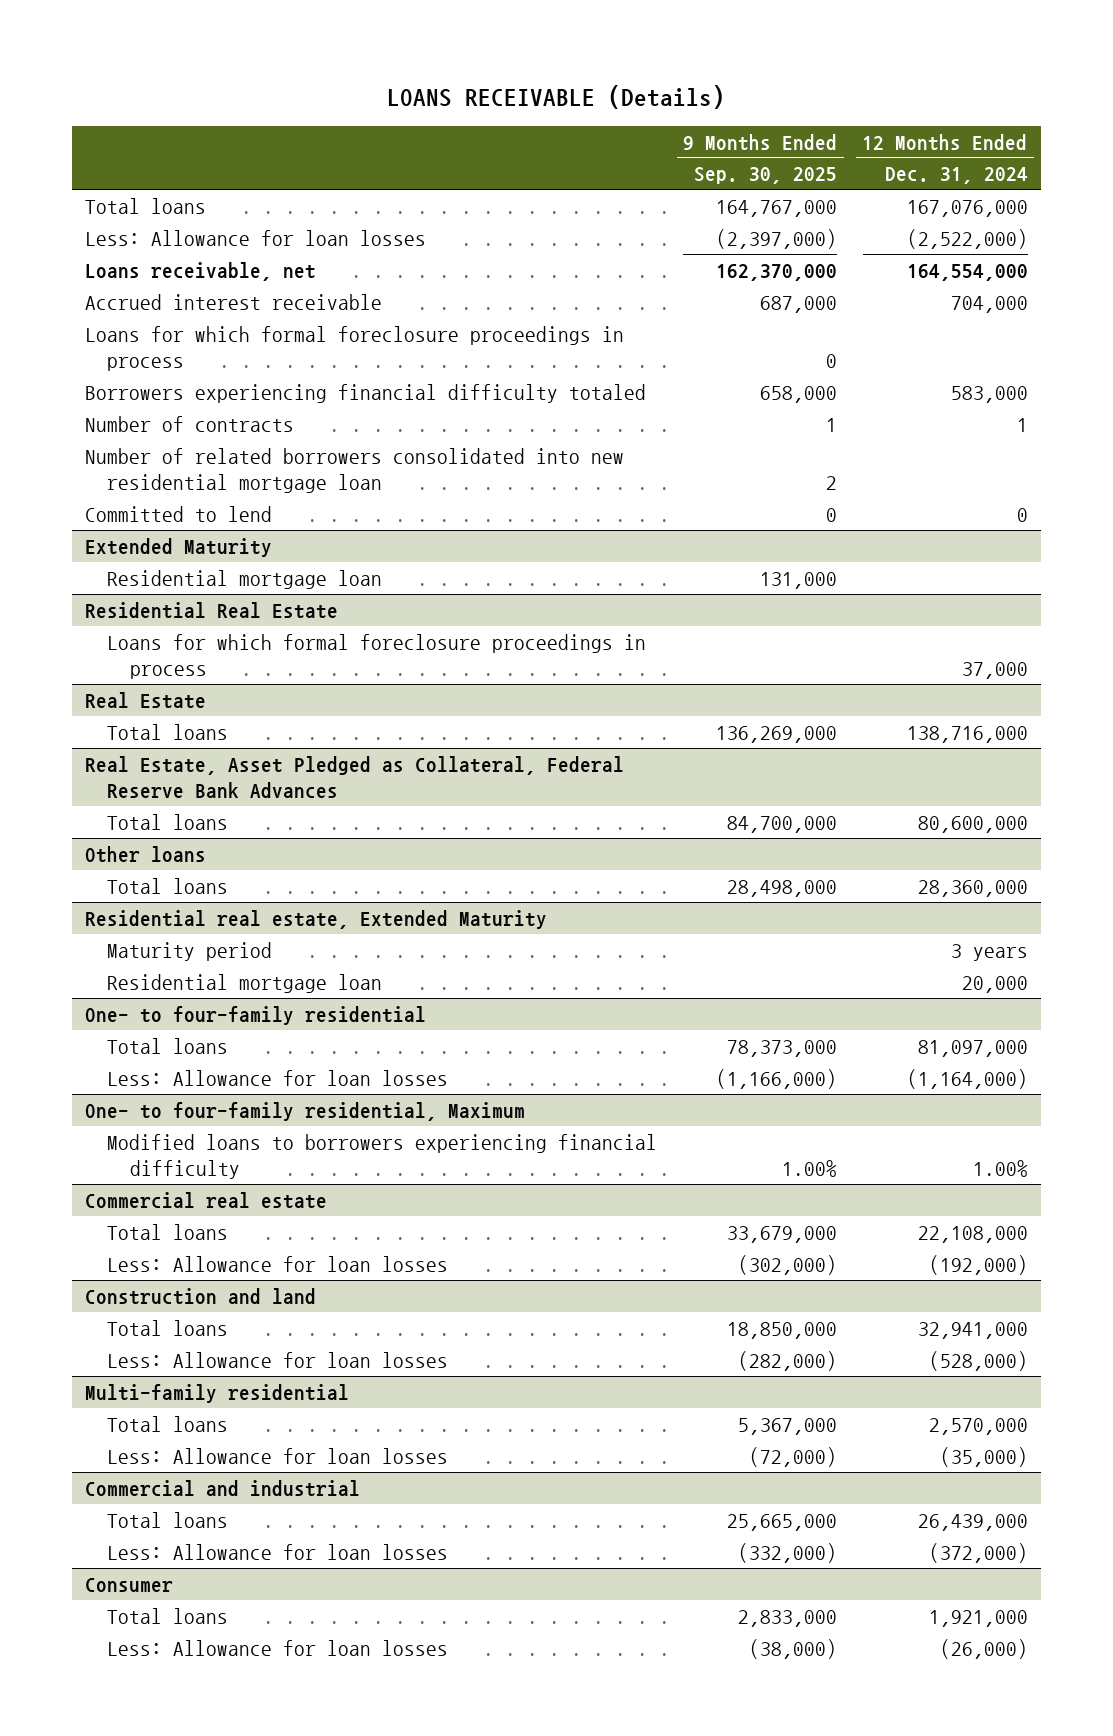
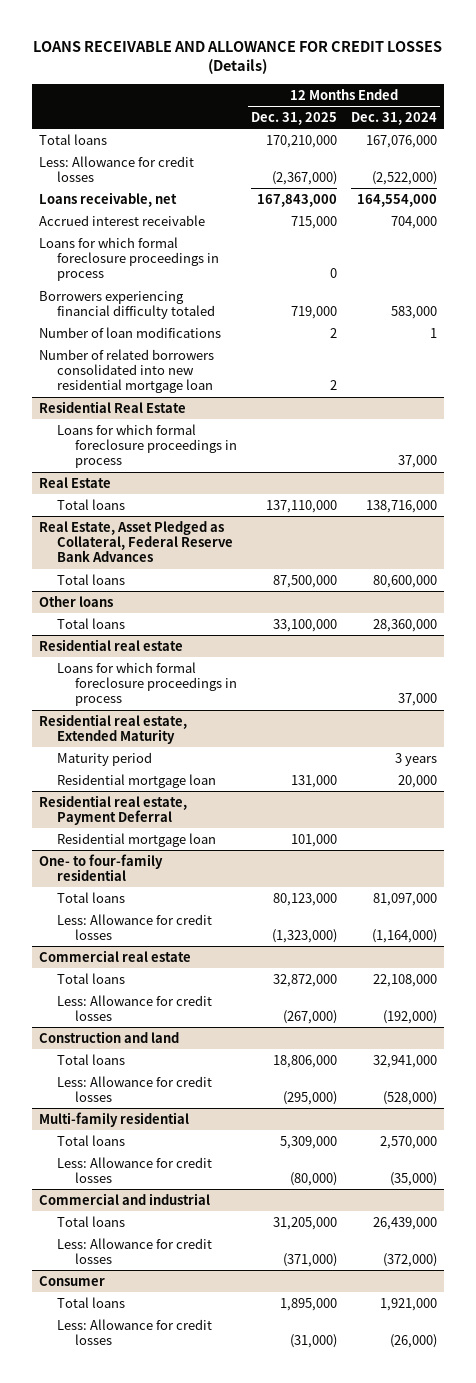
- LOANS RECEIVABLE (Details)
+ LOANS RECEIVABLE AND ALLOWANCE FOR CREDIT LOSSES (Details)
- | 9 Months Ended Sep. 30, 2025 | 12 Months Ended Dec. 31, 2024
+ | 12 Months Ended Dec. 31, 2025 | 12 Months Ended Dec. 31, 2024
- Less: Allowance for loan losses | (2,397,000) | (2,522,000)
+ Less: Allowance for credit losses | (2,367,000) | (2,522,000)
- Number of contracts | 1 | 1
+ Number of loan modifications | 2 | 1
- Committed to lend | 0 | 0
- Extended Maturity
- Residential mortgage loan | 131,000 |
+ Residential real estate
+ Loans for which formal foreclosure proceedings in process | | 37,000
+ Residential real estate, Payment Deferral
+ Residential mortgage loan | 101,000 |
@ One- to four-family residential
- Less: Allowance for loan losses | (1,166,000) | (1,164,000)
- One- to four-family residential, Maximum
- Modified loans to borrowers experiencing financial difficulty | 1.00% | 1.00%
@ One- to four-family residential
+ Less: Allowance for credit losses | (1,323,000) | (1,164,000)
@ Commercial real estate
- Less: Allowance for loan losses | (302,000) | (192,000)
+ Less: Allowance for credit losses | (267,000) | (192,000)
@ Construction and land
- Less: Allowance for loan losses | (282,000) | (528,000)
+ Less: Allowance for credit losses | (295,000) | (528,000)
@ Multi-family residential
- Less: Allowance for loan losses | (72,000) | (35,000)
+ Less: Allowance for credit losses | (80,000) | (35,000)
@ Commercial and industrial
- Less: Allowance for loan losses | (332,000) | (372,000)
+ Less: Allowance for credit losses | (371,000) | (372,000)
@ Consumer
- Less: Allowance for loan losses | (38,000) | (26,000)
+ Less: Allowance for credit losses | (31,000) | (26,000)

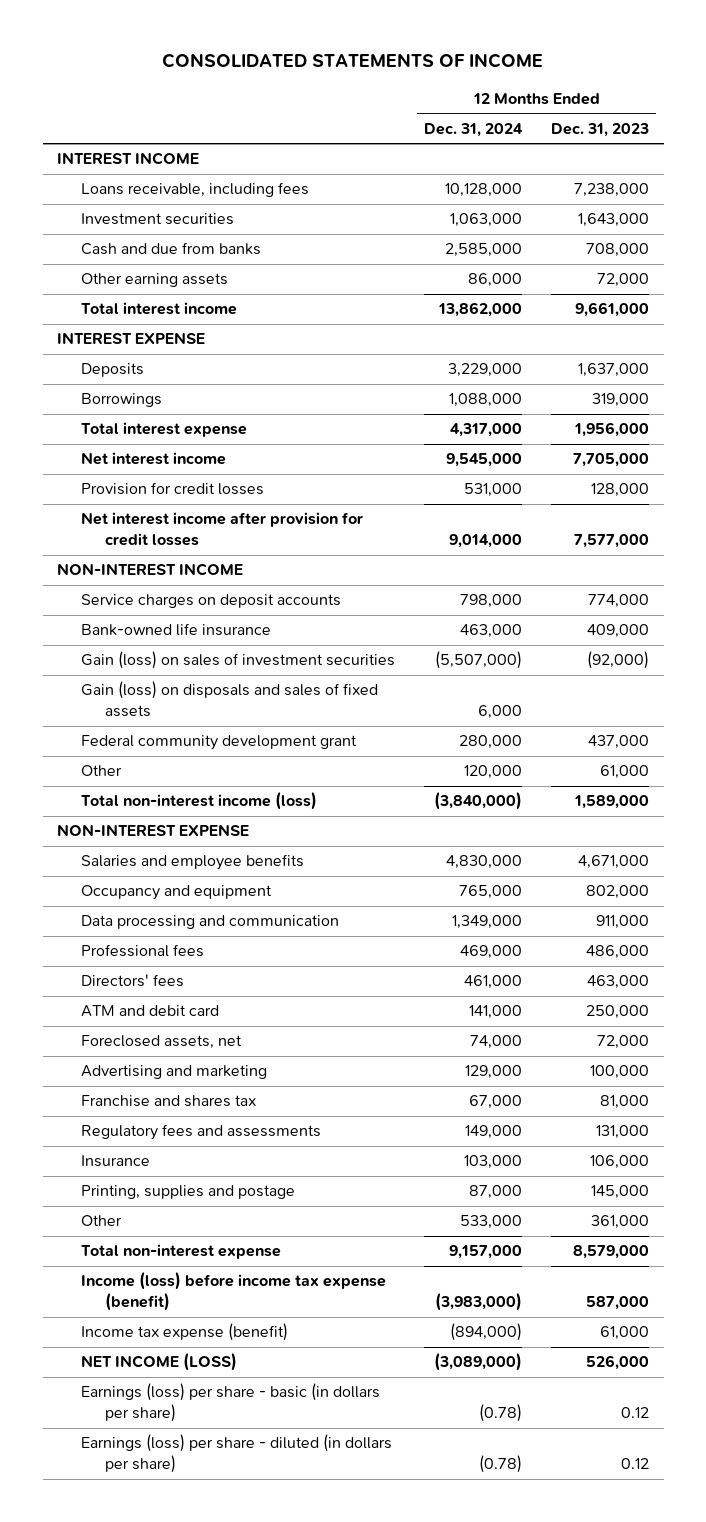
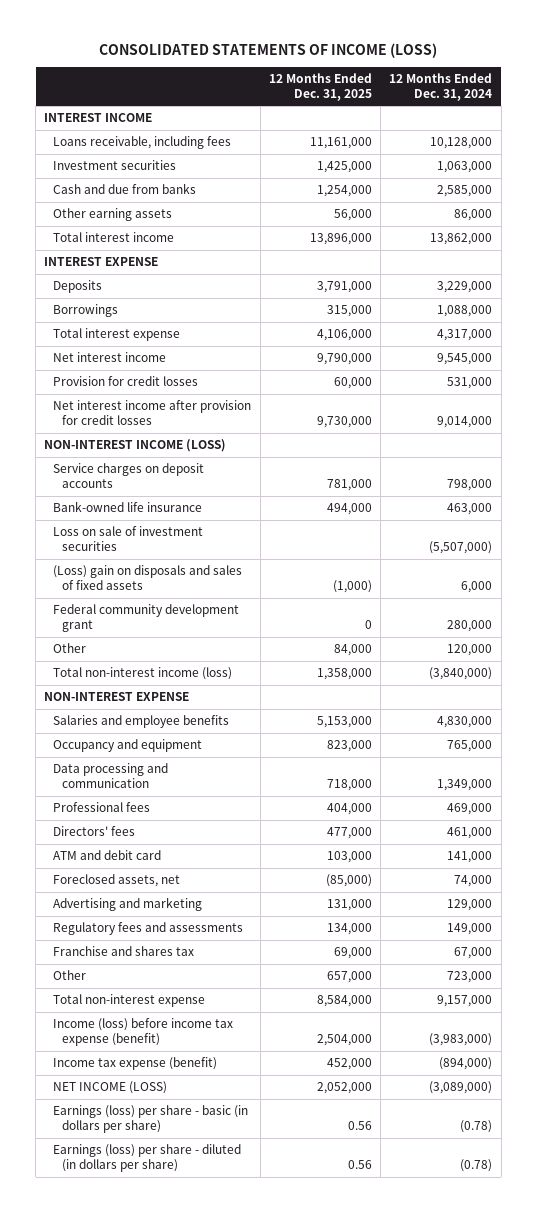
- CONSOLIDATED STATEMENTS OF INCOME
+ CONSOLIDATED STATEMENTS OF INCOME (LOSS)
- | 12 Months Ended Dec. 31, 2024 | 12 Months Ended Dec. 31, 2023
+ | 12 Months Ended Dec. 31, 2025 | 12 Months Ended Dec. 31, 2024
- NON-INTEREST INCOME
+ NON-INTEREST INCOME (LOSS)
- Gain (loss) on sales of investment securities | (5,507,000) | (92,000)
- Gain (loss) on disposals and sales of fixed assets | 6,000 |
+ Loss on sale of investment securities | | (5,507,000)
+ (Loss) gain on disposals and sales of fixed assets | (1,000) | 6,000
- Insurance | 103,000 | 106,000
- Printing, supplies and postage | 87,000 | 145,000
- Other | 533,000 | 361,000
moved down: Franchise and shares tax | 69,000 | 67,000
+ Other | 657,000 | 723,000

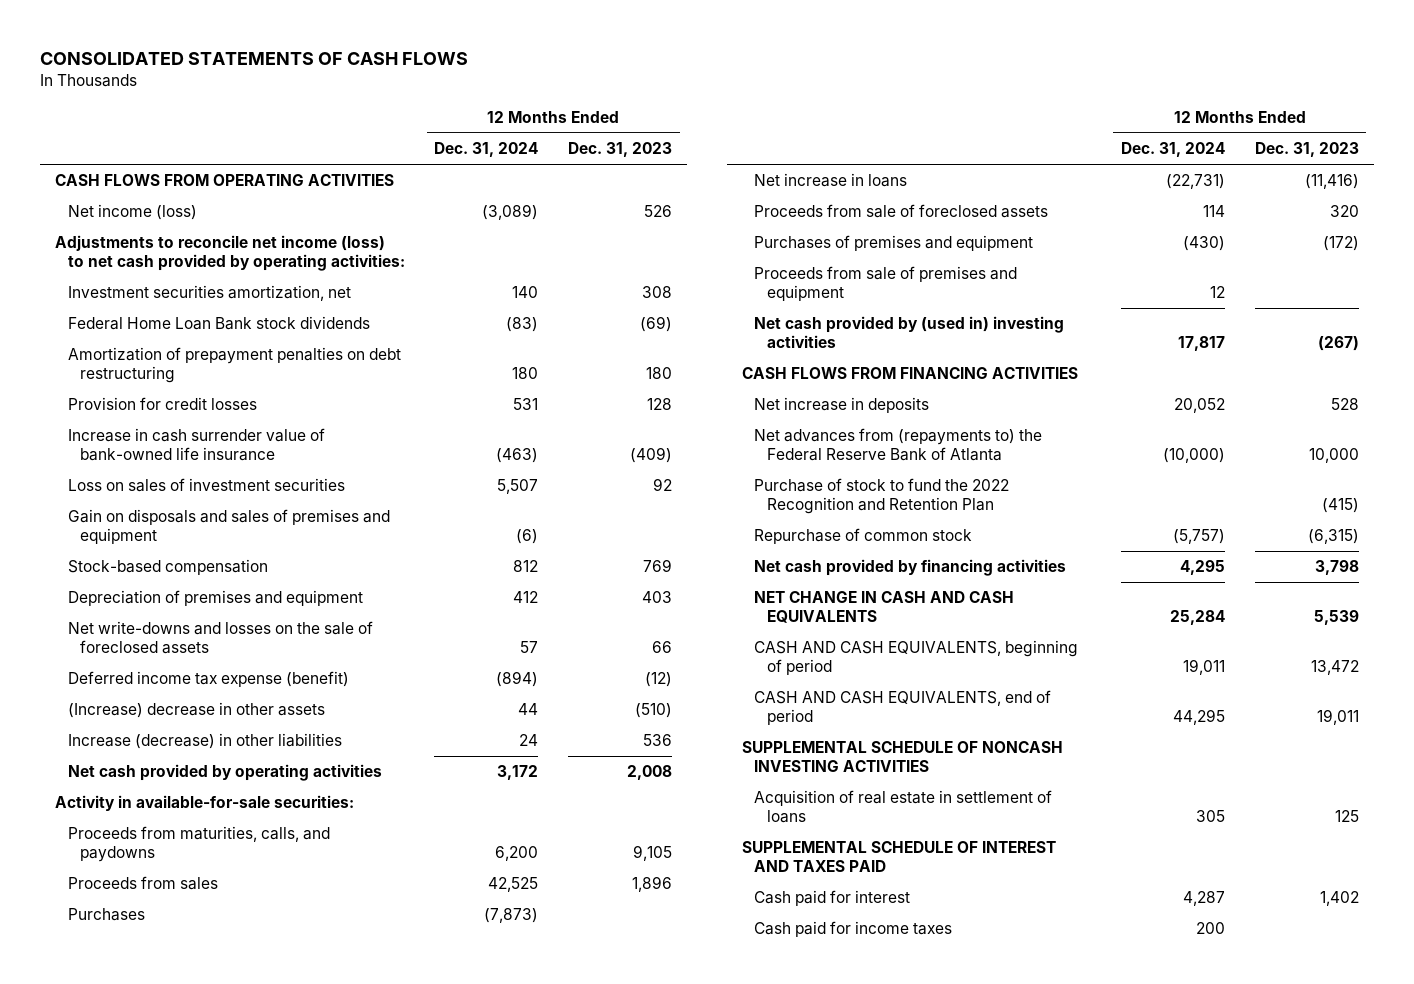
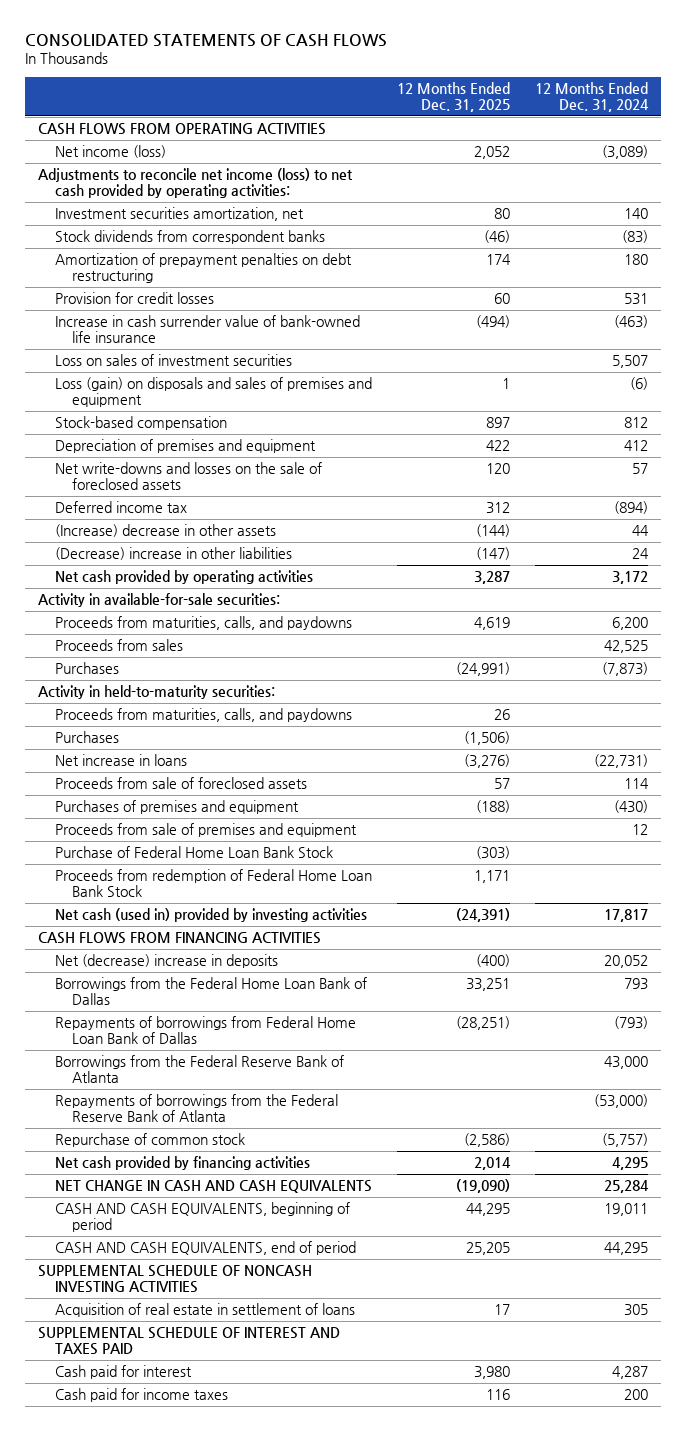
- | 12 Months Ended Dec. 31, 2024 | 12 Months Ended Dec. 31, 2023
+ | 12 Months Ended Dec. 31, 2025 | 12 Months Ended Dec. 31, 2024
- Federal Home Loan Bank stock dividends | (83) | (69)
+ Stock dividends from correspondent banks | (46) | (83)
- Gain on disposals and sales of premises and equipment | (6) |
+ Loss (gain) on disposals and sales of premises and equipment | 1 | (6)
- Deferred income tax expense (benefit) | (894) | (12)
+ Deferred income tax | 312 | (894)
- Increase (decrease) in other liabilities | 24 | 536
+ (Decrease) increase in other liabilities | (147) | 24
+ Activity in held-to-maturity securities:
+ Proceeds from maturities, calls, and paydowns | 26 |
+ Purchases | (1,506) |
- Net cash provided by (used in) investing activities | 17,817 | (267)
+ Purchase of Federal Home Loan Bank Stock | (303) |
+ Proceeds from redemption of Federal Home Loan Bank Stock | 1,171 |
+ Net cash (used in) provided by investing activities | (24,391) | 17,817
- Net increase in deposits | 20,052 | 528
- Net advances from (repayments to) the Federal Reserve Bank of Atlanta | (10,000) | 10,000
- Purchase of stock to fund the 2022 Recognition and Retention Plan | | (415)
+ Net (decrease) increase in deposits | (400) | 20,052
+ Borrowings from the Federal Home Loan Bank of Dallas | 33,251 | 793
+ Repayments of borrowings from Federal Home Loan Bank of Dallas | (28,251) | (793)
+ Borrowings from the Federal Reserve Bank of Atlanta | | 43,000
+ Repayments of borrowings from the Federal Reserve Bank of Atlanta | | (53,000)

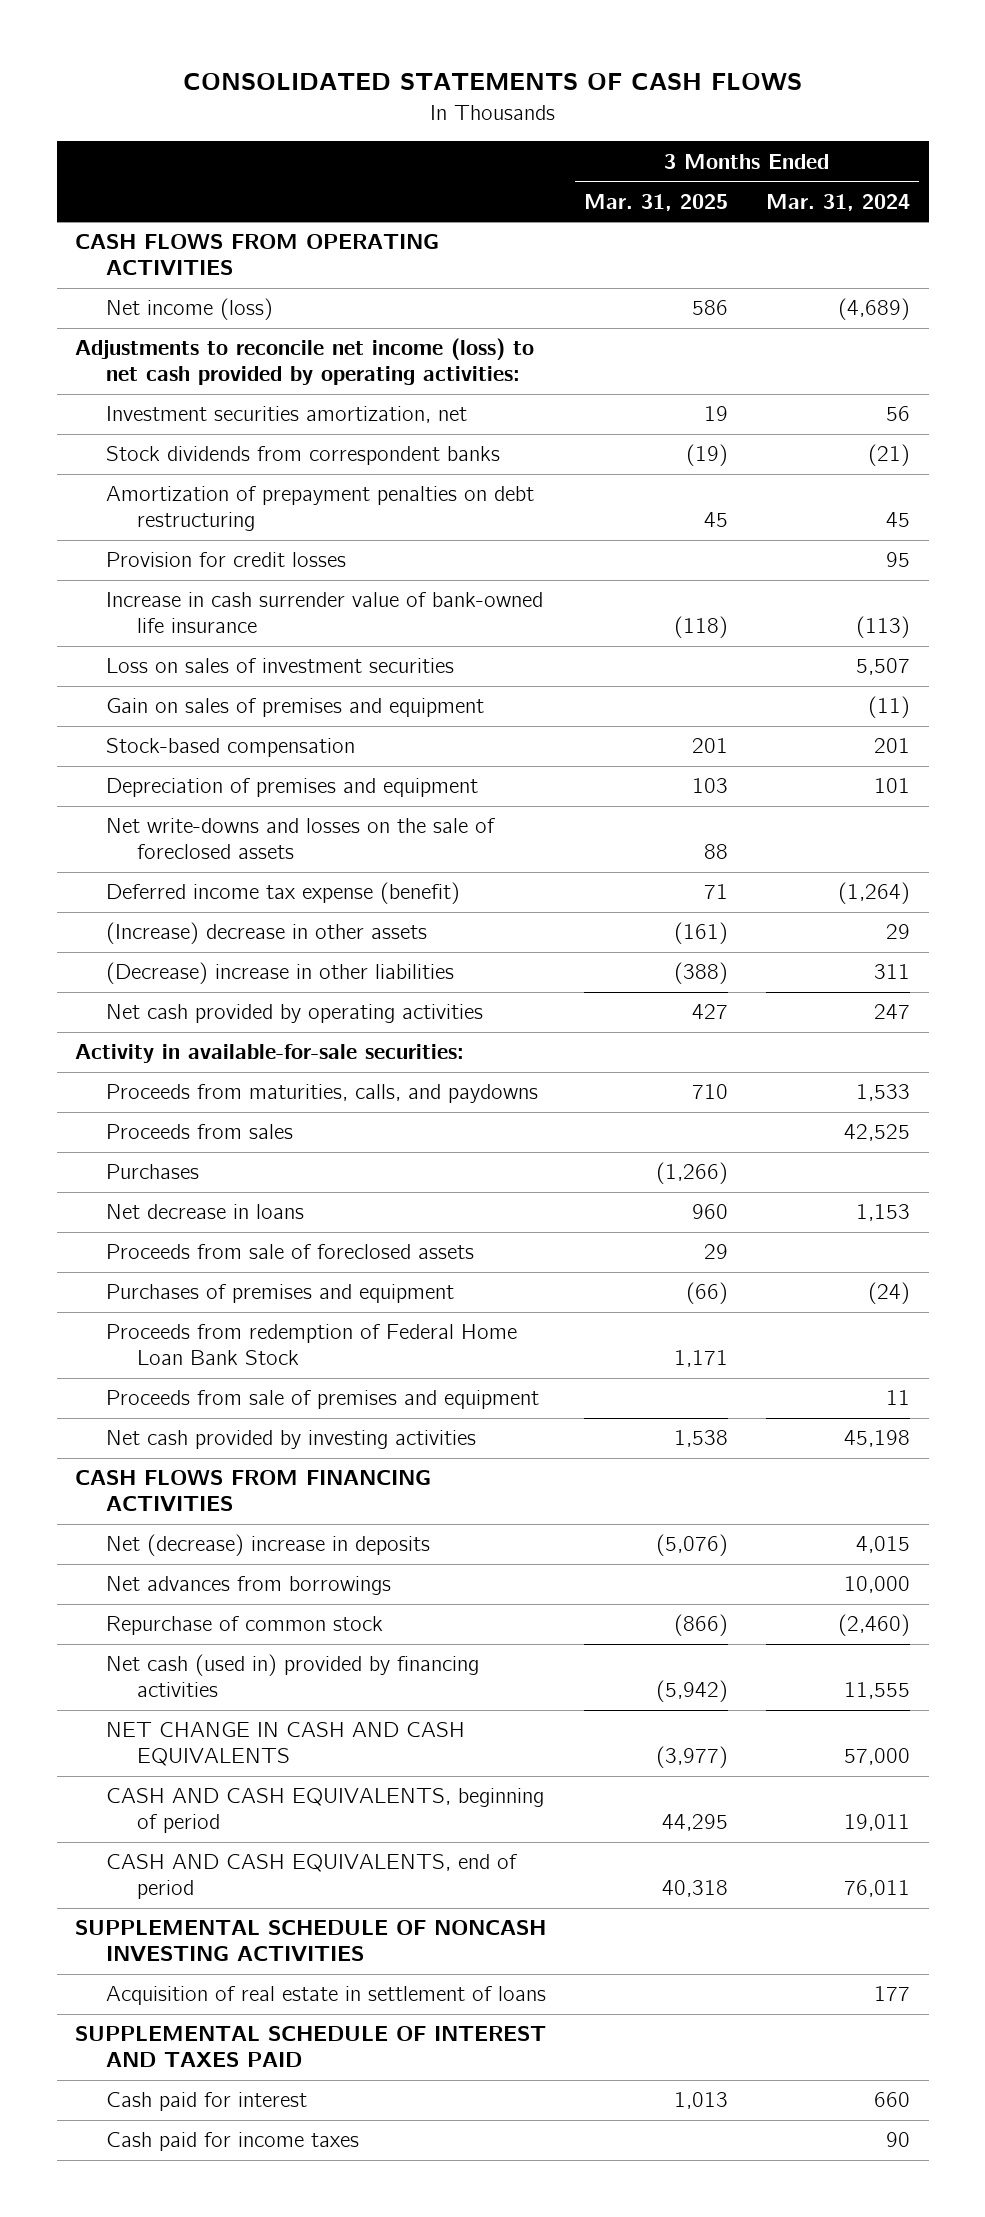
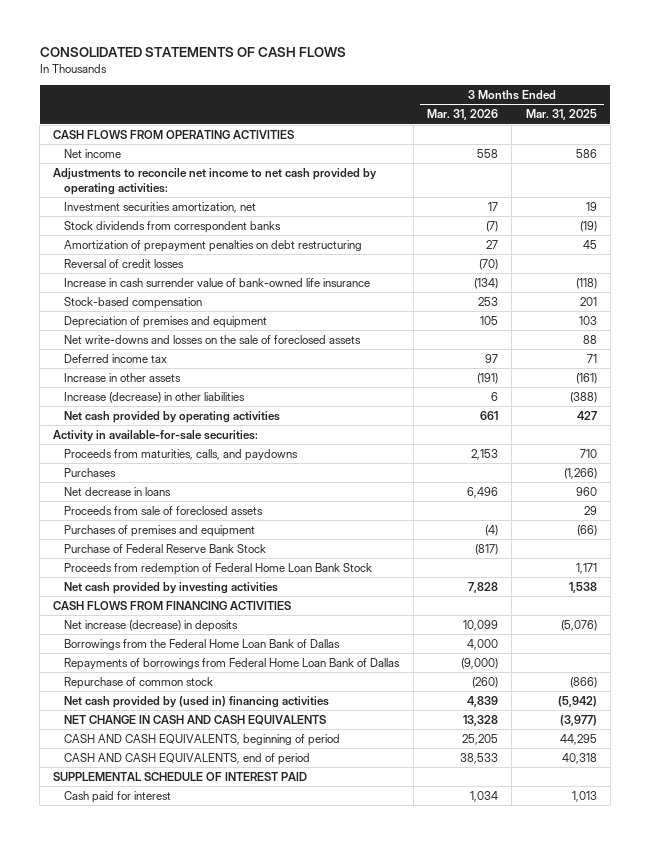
- | 3 Months Ended Mar. 31, 2025 | 3 Months Ended Mar. 31, 2024
+ | 3 Months Ended Mar. 31, 2026 | 3 Months Ended Mar. 31, 2025
- Net income (loss) | 586 | (4,689)
- Adjustments to reconcile net income (loss) to net cash provided by operating activities:
+ Net income | 558 | 586
+ Adjustments to reconcile net income to net cash provided by operating activities:
- Provision for credit losses | | 95
+ Reversal of credit losses | (70) |
- Loss on sales of investment securities | | 5,507
- Gain on sales of premises and equipment | | (11)
- Deferred income tax expense (benefit) | 71 | (1,264)
- (Increase) decrease in other assets | (161) | 29
- (Decrease) increase in other liabilities | (388) | 311
+ Deferred income tax | 97 | 71
+ Increase in other assets | (191) | (161)
+ Increase (decrease) in other liabilities | 6 | (388)
- Proceeds from sales | | 42,525
+ Purchase of Federal Reserve Bank Stock | (817) |
- Proceeds from sale of premises and equipment | | 11
- Net (decrease) increase in deposits | (5,076) | 4,015
- Net advances from borrowings | | 10,000
+ Net increase (decrease) in deposits | 10,099 | (5,076)
+ Borrowings from the Federal Home Loan Bank of Dallas | 4,000 |
+ Repayments of borrowings from Federal Home Loan Bank of Dallas | (9,000) |
- Net cash (used in) provided by financing activities | (5,942) | 11,555
+ Net cash provided by (used in) financing activities | 4,839 | (5,942)
- SUPPLEMENTAL SCHEDULE OF NONCASH INVESTING ACTIVITIES
- Acquisition of real estate in settlement of loans | | 177
- SUPPLEMENTAL SCHEDULE OF INTEREST AND TAXES PAID
+ SUPPLEMENTAL SCHEDULE OF INTEREST PAID
- Cash paid for income taxes | | 90

